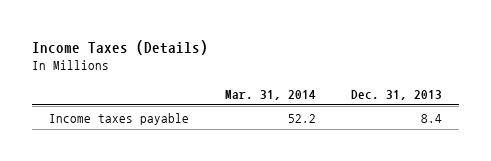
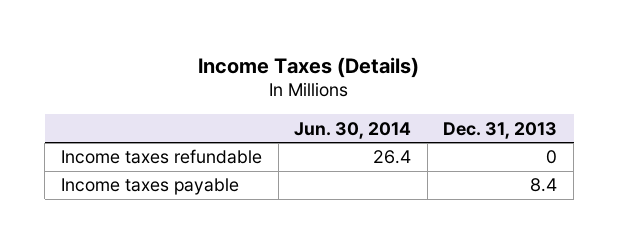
- | Mar. 31, 2014 | Dec. 31, 2013
+ | Jun. 30, 2014 | Dec. 31, 2013
+ Income taxes refundable | 26.4 | 0

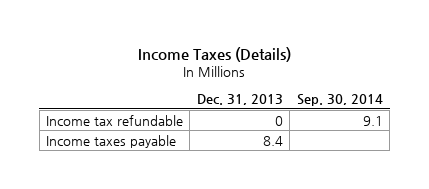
- | Jun. 30, 2014 | Dec. 31, 2013
+ | Dec. 31, 2013 | Sep. 30, 2014
- Income taxes refundable | 26.4 | 0
+ Income tax refundable | 0 | 9.1

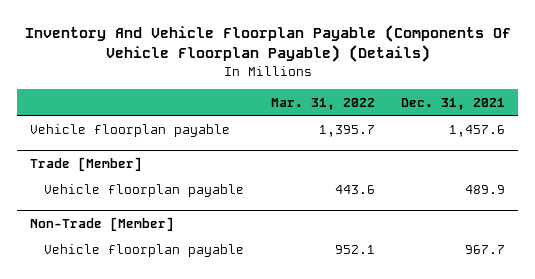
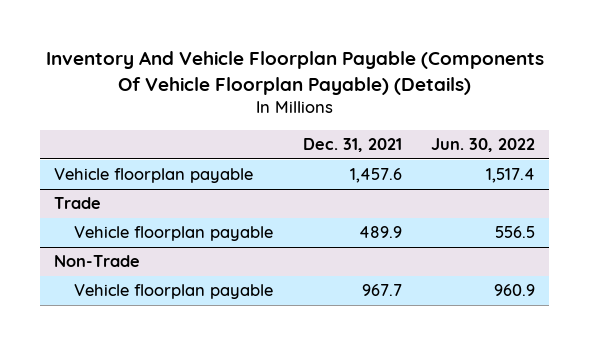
- | Mar. 31, 2022 | Dec. 31, 2021
+ | Dec. 31, 2021 | Jun. 30, 2022
- Trade [Member]
+ Trade
- Non-Trade [Member]
+ Non-Trade

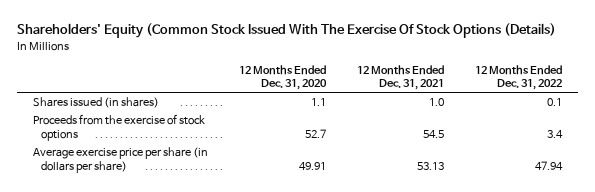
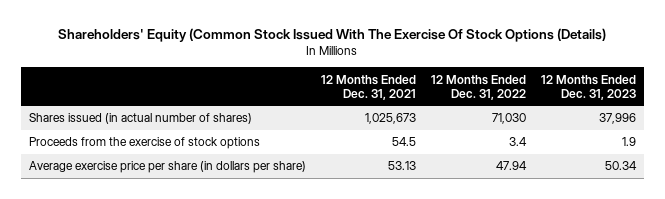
- | 12 Months Ended Dec. 31, 2020 | 12 Months Ended Dec. 31, 2021 | 12 Months Ended Dec. 31, 2022
+ | 12 Months Ended Dec. 31, 2021 | 12 Months Ended Dec. 31, 2022 | 12 Months Ended Dec. 31, 2023
- Shares issued (in shares) | 1.1 | 1.0 | 0.1
+ Shares issued (in actual number of shares) | 1,025,673 | 71,030 | 37,996

